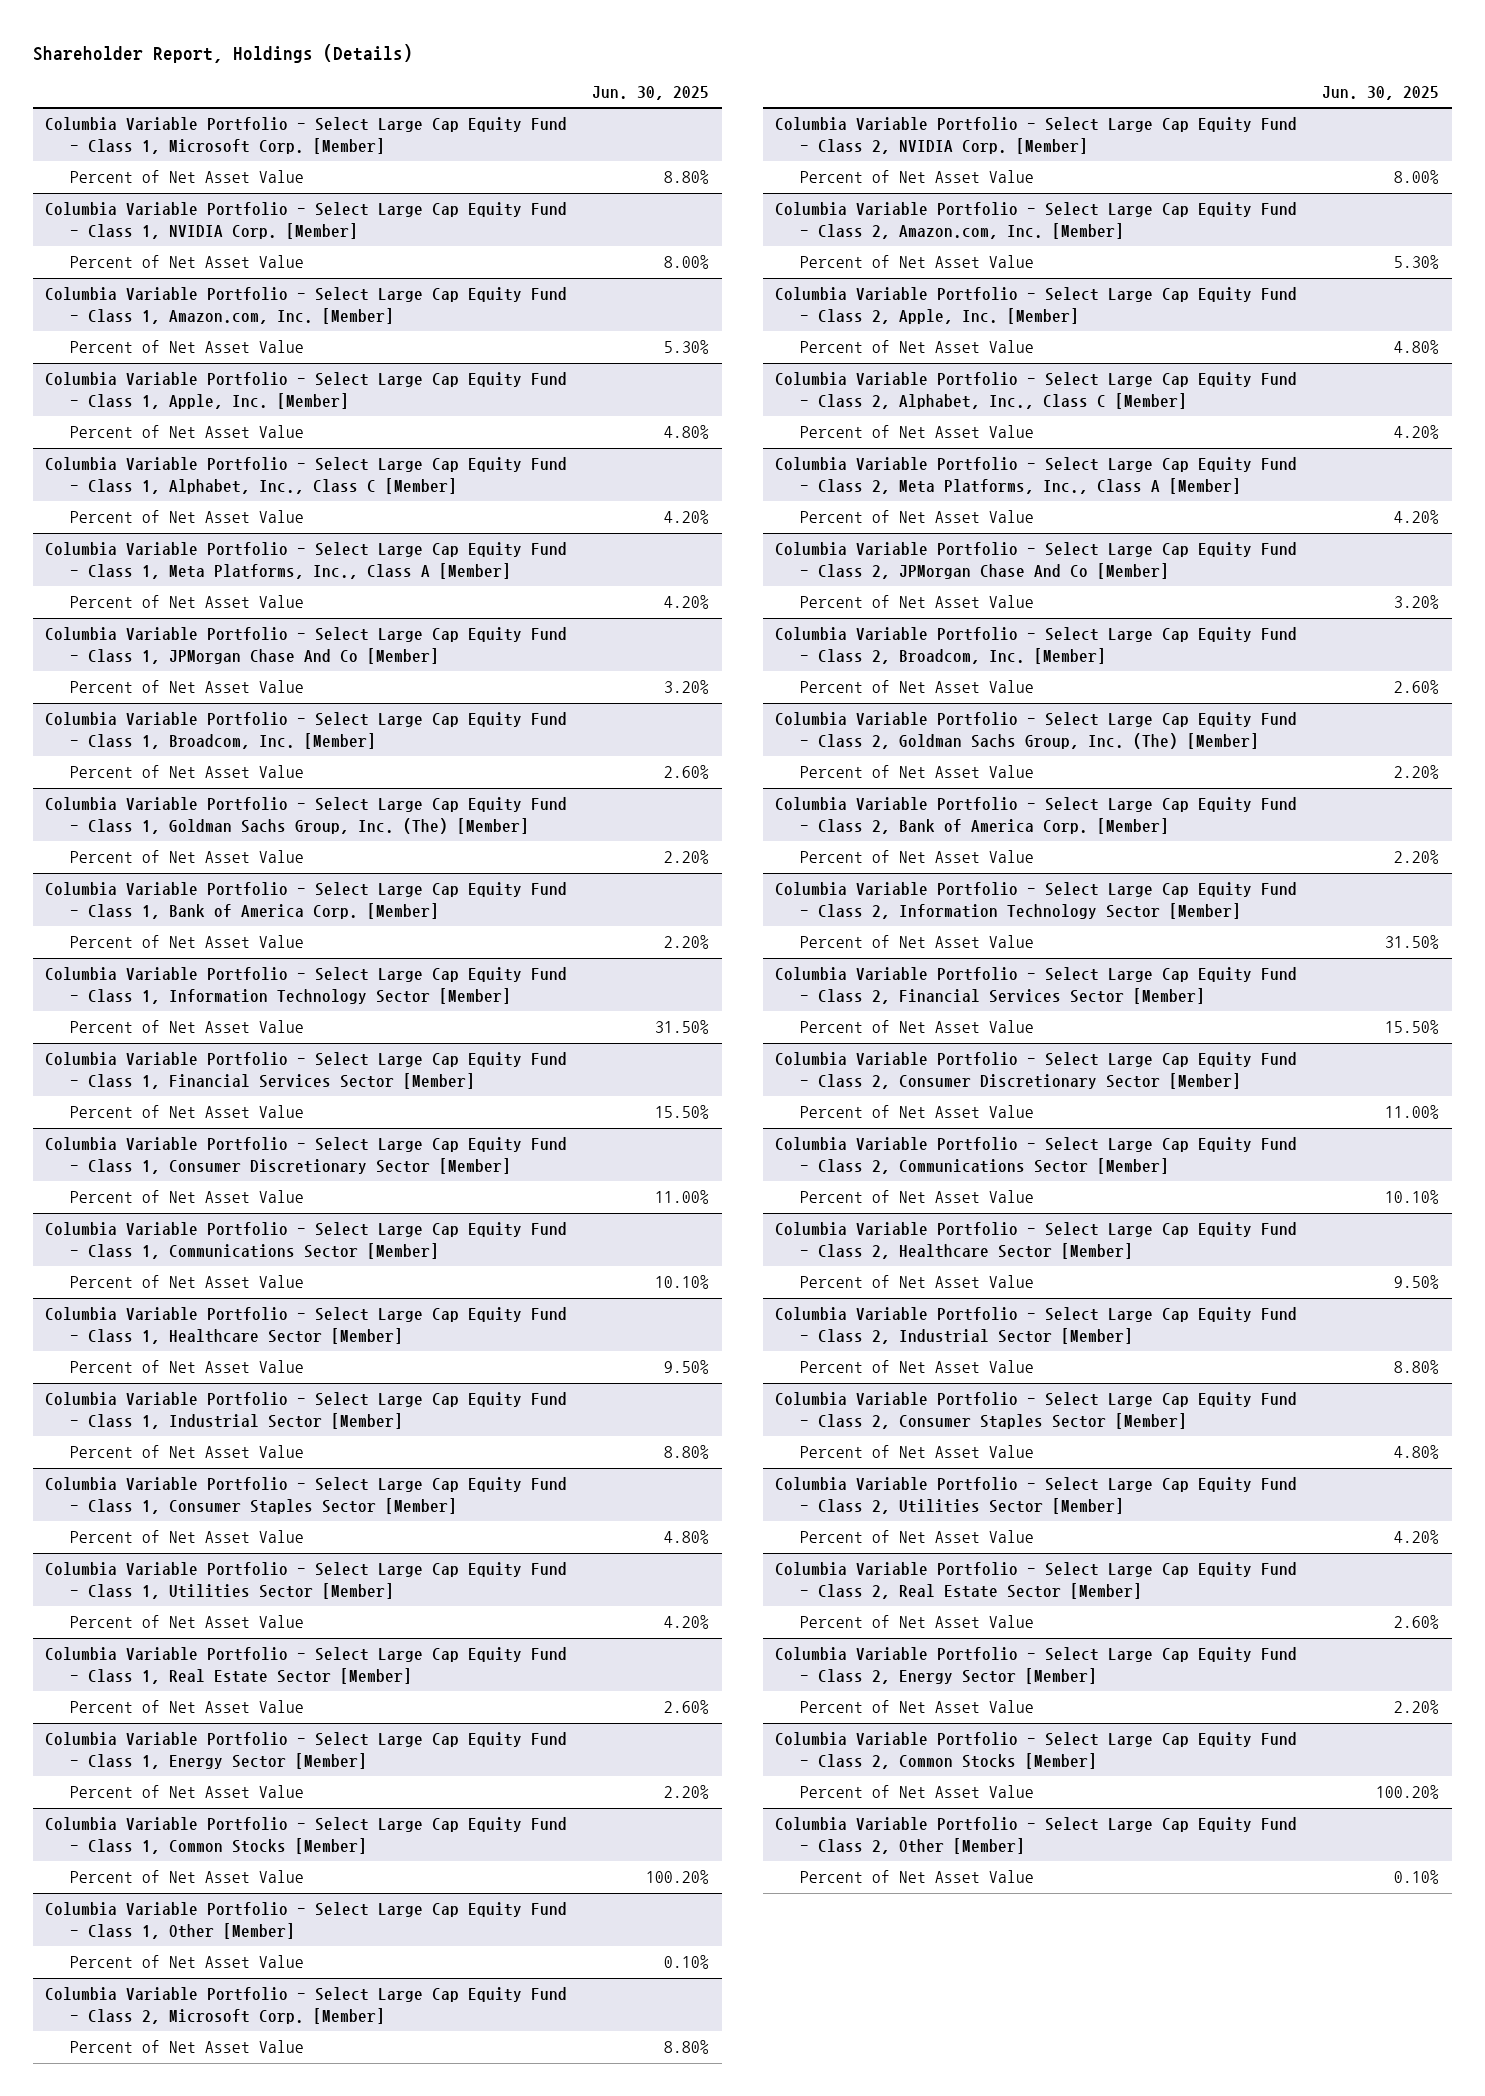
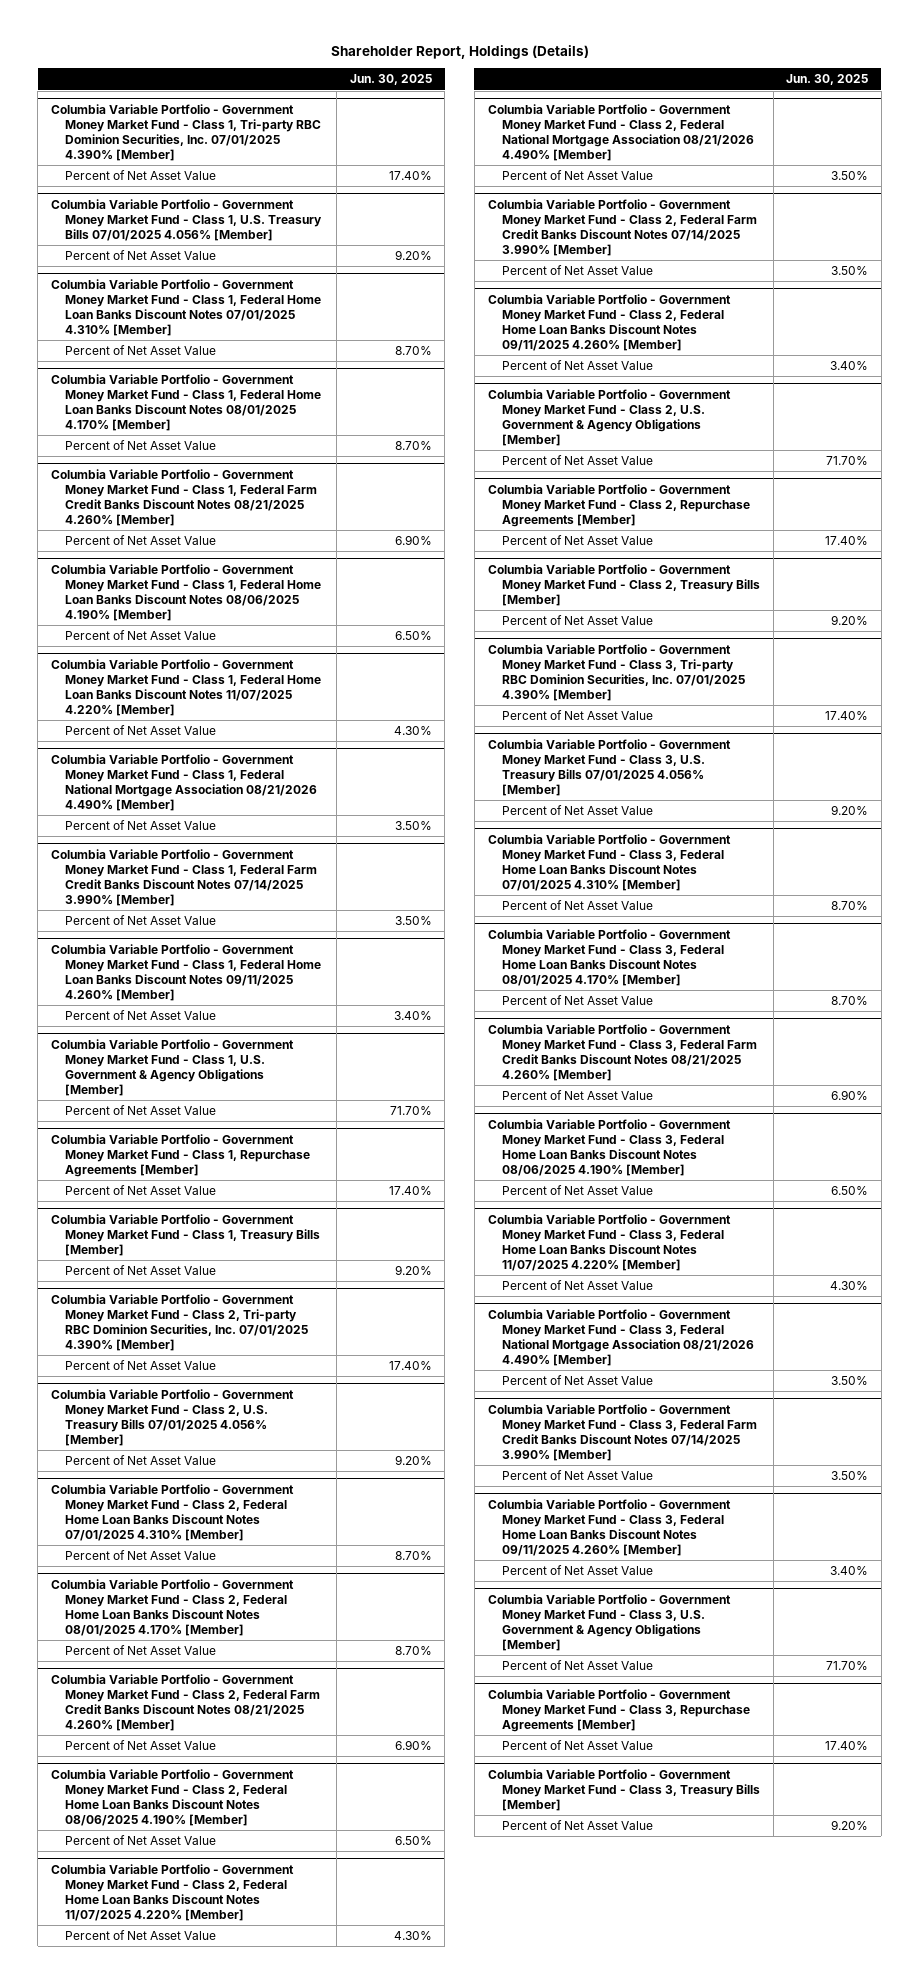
- Columbia Variable Portfolio - Select Large Cap Equity Fund - Class 1, Microsoft Corp. [Member]
- Percent of Net Asset Value | 8.80%
- Columbia Variable Portfolio - Select Large Cap Equity Fund - Class 1, NVIDIA Corp. [Member]
- Percent of Net Asset Value | 8.00%
- Columbia Variable Portfolio - Select Large Cap Equity Fund - Class 1, Amazon.com, Inc. [Member]
- Percent of Net Asset Value | 5.30%
- Columbia Variable Portfolio - Select Large Cap Equity Fund - Class 1, Apple, Inc. [Member]
- Percent of Net Asset Value | 4.80%
- Columbia Variable Portfolio - Select Large Cap Equity Fund - Class 1, Alphabet, Inc., Class C [Member]
- Percent of Net Asset Value | 4.20%
- Columbia Variable Portfolio - Select Large Cap Equity Fund - Class 1, Meta Platforms, Inc., Class A [Member]
- Percent of Net Asset Value | 4.20%
- Columbia Variable Portfolio - Select Large Cap Equity Fund - Class 1, JPMorgan Chase And Co [Member]
- Percent of Net Asset Value | 3.20%
- Columbia Variable Portfolio - Select Large Cap Equity Fund - Class 1, Broadcom, Inc. [Member]
- Percent of Net Asset Value | 2.60%
- Columbia Variable Portfolio - Select Large Cap Equity Fund - Class 1, Goldman Sachs Group, Inc. (The) [Member]
- Percent of Net Asset Value | 2.20%
- Columbia Variable Portfolio - Select Large Cap Equity Fund - Class 1, Bank of America Corp. [Member]
- Percent of Net Asset Value | 2.20%
- Columbia Variable Portfolio - Select Large Cap Equity Fund - Class 1, Information Technology Sector [Member]
- Percent of Net Asset Value | 31.50%
- Columbia Variable Portfolio - Select Large Cap Equity Fund - Class 1, Financial Services Sector [Member]
- Percent of Net Asset Value | 15.50%
- Columbia Variable Portfolio - Select Large Cap Equity Fund - Class 1, Consumer Discretionary Sector [Member]
- Percent of Net Asset Value | 11.00%
- Columbia Variable Portfolio - Select Large Cap Equity Fund - Class 1, Communications Sector [Member]
- Percent of Net Asset Value | 10.10%
- Columbia Variable Portfolio - Select Large Cap Equity Fund - Class 1, Healthcare Sector [Member]
- Percent of Net Asset Value | 9.50%
- Columbia Variable Portfolio - Select Large Cap Equity Fund - Class 1, Industrial Sector [Member]
- Percent of Net Asset Value | 8.80%
- Columbia Variable Portfolio - Select Large Cap Equity Fund - Class 1, Consumer Staples Sector [Member]
- Percent of Net Asset Value | 4.80%
- Columbia Variable Portfolio - Select Large Cap Equity Fund - Class 1, Utilities Sector [Member]
- Percent of Net Asset Value | 4.20%
- Columbia Variable Portfolio - Select Large Cap Equity Fund - Class 1, Real Estate Sector [Member]
- Percent of Net Asset Value | 2.60%
- Columbia Variable Portfolio - Select Large Cap Equity Fund - Class 1, Energy Sector [Member]
- Percent of Net Asset Value | 2.20%
- Columbia Variable Portfolio - Select Large Cap Equity Fund - Class 1, Common Stocks [Member]
- Percent of Net Asset Value | 100.20%
- Columbia Variable Portfolio - Select Large Cap Equity Fund - Class 1, Other [Member]
- Percent of Net Asset Value | 0.10%
- Columbia Variable Portfolio - Select Large Cap Equity Fund - Class 2, Microsoft Corp. [Member]
- Percent of Net Asset Value | 8.80%
- Columbia Variable Portfolio - Select Large Cap Equity Fund - Class 2, NVIDIA Corp. [Member]
- Percent of Net Asset Value | 8.00%
- Columbia Variable Portfolio - Select Large Cap Equity Fund - Class 2, Amazon.com, Inc. [Member]
- Percent of Net Asset Value | 5.30%
- Columbia Variable Portfolio - Select Large Cap Equity Fund - Class 2, Apple, Inc. [Member]
- Percent of Net Asset Value | 4.80%
- Columbia Variable Portfolio - Select Large Cap Equity Fund - Class 2, Alphabet, Inc., Class C [Member]
- Percent of Net Asset Value | 4.20%
- Columbia Variable Portfolio - Select Large Cap Equity Fund - Class 2, Meta Platforms, Inc., Class A [Member]
- Percent of Net Asset Value | 4.20%
- Columbia Variable Portfolio - Select Large Cap Equity Fund - Class 2, JPMorgan Chase And Co [Member]
- Percent of Net Asset Value | 3.20%
- Columbia Variable Portfolio - Select Large Cap Equity Fund - Class 2, Broadcom, Inc. [Member]
- Percent of Net Asset Value | 2.60%
- Columbia Variable Portfolio - Select Large Cap Equity Fund - Class 2, Goldman Sachs Group, Inc. (The) [Member]
- Percent of Net Asset Value | 2.20%
- Columbia Variable Portfolio - Select Large Cap Equity Fund - Class 2, Bank of America Corp. [Member]
- Percent of Net Asset Value | 2.20%
- Columbia Variable Portfolio - Select Large Cap Equity Fund - Class 2, Information Technology Sector [Member]
- Percent of Net Asset Value | 31.50%
- Columbia Variable Portfolio - Select Large Cap Equity Fund - Class 2, Financial Services Sector [Member]
- Percent of Net Asset Value | 15.50%
- Columbia Variable Portfolio - Select Large Cap Equity Fund - Class 2, Consumer Discretionary Sector [Member]
- Percent of Net Asset Value | 11.00%
- Columbia Variable Portfolio - Select Large Cap Equity Fund - Class 2, Communications Sector [Member]
- Percent of Net Asset Value | 10.10%
- Columbia Variable Portfolio - Select Large Cap Equity Fund - Class 2, Healthcare Sector [Member]
- Percent of Net Asset Value | 9.50%
- Columbia Variable Portfolio - Select Large Cap Equity Fund - Class 2, Industrial Sector [Member]
- Percent of Net Asset Value | 8.80%
- Columbia Variable Portfolio - Select Large Cap Equity Fund - Class 2, Consumer Staples Sector [Member]
- Percent of Net Asset Value | 4.80%
- Columbia Variable Portfolio - Select Large Cap Equity Fund - Class 2, Utilities Sector [Member]
- Percent of Net Asset Value | 4.20%
- Columbia Variable Portfolio - Select Large Cap Equity Fund - Class 2, Real Estate Sector [Member]
- Percent of Net Asset Value | 2.60%
- Columbia Variable Portfolio - Select Large Cap Equity Fund - Class 2, Energy Sector [Member]
- Percent of Net Asset Value | 2.20%
- Columbia Variable Portfolio - Select Large Cap Equity Fund - Class 2, Common Stocks [Member]
- Percent of Net Asset Value | 100.20%
- Columbia Variable Portfolio - Select Large Cap Equity Fund - Class 2, Other [Member]
- Percent of Net Asset Value | 0.10%
+ Columbia Variable Portfolio - Government Money Market Fund - Class 1, Tri-party RBC Dominion Securities, Inc. 07/01/2025 4.390% [Member]
+ Percent of Net Asset Value | 17.40%
+ Columbia Variable Portfolio - Government Money Market Fund - Class 1, U.S. Treasury Bills 07/01/2025 4.056% [Member]
+ Percent of Net Asset Value | 9.20%
+ Columbia Variable Portfolio - Government Money Market Fund - Class 1, Federal Home Loan Banks Discount Notes 07/01/2025 4.310% [Member]
+ Percent of Net Asset Value | 8.70%
+ Columbia Variable Portfolio - Government Money Market Fund - Class 1, Federal Home Loan Banks Discount Notes 08/01/2025 4.170% [Member]
+ Percent of Net Asset Value | 8.70%
+ Columbia Variable Portfolio - Government Money Market Fund - Class 1, Federal Farm Credit Banks Discount Notes 08/21/2025 4.260% [Member]
+ Percent of Net Asset Value | 6.90%
+ Columbia Variable Portfolio - Government Money Market Fund - Class 1, Federal Home Loan Banks Discount Notes 08/06/2025 4.190% [Member]
+ Percent of Net Asset Value | 6.50%
+ Columbia Variable Portfolio - Government Money Market Fund - Class 1, Federal Home Loan Banks Discount Notes 11/07/2025 4.220% [Member]
+ Percent of Net Asset Value | 4.30%
+ Columbia Variable Portfolio - Government Money Market Fund - Class 1, Federal National Mortgage Association 08/21/2026 4.490% [Member]
+ Percent of Net Asset Value | 3.50%
+ Columbia Variable Portfolio - Government Money Market Fund - Class 1, Federal Farm Credit Banks Discount Notes 07/14/2025 3.990% [Member]
+ Percent of Net Asset Value | 3.50%
+ Columbia Variable Portfolio - Government Money Market Fund - Class 1, Federal Home Loan Banks Discount Notes 09/11/2025 4.260% [Member]
+ Percent of Net Asset Value | 3.40%
+ Columbia Variable Portfolio - Government Money Market Fund - Class 1, U.S. Government & Agency Obligations [Member]
+ Percent of Net Asset Value | 71.70%
+ Columbia Variable Portfolio - Government Money Market Fund - Class 1, Repurchase Agreements [Member]
+ Percent of Net Asset Value | 17.40%
+ Columbia Variable Portfolio - Government Money Market Fund - Class 1, Treasury Bills [Member]
+ Percent of Net Asset Value | 9.20%
+ Columbia Variable Portfolio - Government Money Market Fund - Class 2, Tri-party RBC Dominion Securities, Inc. 07/01/2025 4.390% [Member]
+ Percent of Net Asset Value | 17.40%
+ Columbia Variable Portfolio - Government Money Market Fund - Class 2, U.S. Treasury Bills 07/01/2025 4.056% [Member]
+ Percent of Net Asset Value | 9.20%
+ Columbia Variable Portfolio - Government Money Market Fund - Class 2, Federal Home Loan Banks Discount Notes 07/01/2025 4.310% [Member]
+ Percent of Net Asset Value | 8.70%
+ Columbia Variable Portfolio - Government Money Market Fund - Class 2, Federal Home Loan Banks Discount Notes 08/01/2025 4.170% [Member]
+ Percent of Net Asset Value | 8.70%
+ Columbia Variable Portfolio - Government Money Market Fund - Class 2, Federal Farm Credit Banks Discount Notes 08/21/2025 4.260% [Member]
+ Percent of Net Asset Value | 6.90%
+ Columbia Variable Portfolio - Government Money Market Fund - Class 2, Federal Home Loan Banks Discount Notes 08/06/2025 4.190% [Member]
+ Percent of Net Asset Value | 6.50%
+ Columbia Variable Portfolio - Government Money Market Fund - Class 2, Federal Home Loan Banks Discount Notes 11/07/2025 4.220% [Member]
+ Percent of Net Asset Value | 4.30%
+ Columbia Variable Portfolio - Government Money Market Fund - Class 2, Federal National Mortgage Association 08/21/2026 4.490% [Member]
+ Percent of Net Asset Value | 3.50%
+ Columbia Variable Portfolio - Government Money Market Fund - Class 2, Federal Farm Credit Banks Discount Notes 07/14/2025 3.990% [Member]
+ Percent of Net Asset Value | 3.50%
+ Columbia Variable Portfolio - Government Money Market Fund - Class 2, Federal Home Loan Banks Discount Notes 09/11/2025 4.260% [Member]
+ Percent of Net Asset Value | 3.40%
+ Columbia Variable Portfolio - Government Money Market Fund - Class 2, U.S. Government & Agency Obligations [Member]
+ Percent of Net Asset Value | 71.70%
+ Columbia Variable Portfolio - Government Money Market Fund - Class 2, Repurchase Agreements [Member]
+ Percent of Net Asset Value | 17.40%
+ Columbia Variable Portfolio - Government Money Market Fund - Class 2, Treasury Bills [Member]
+ Percent of Net Asset Value | 9.20%
+ Columbia Variable Portfolio - Government Money Market Fund - Class 3, Tri-party RBC Dominion Securities, Inc. 07/01/2025 4.390% [Member]
+ Percent of Net Asset Value | 17.40%
+ Columbia Variable Portfolio - Government Money Market Fund - Class 3, U.S. Treasury Bills 07/01/2025 4.056% [Member]
+ Percent of Net Asset Value | 9.20%
+ Columbia Variable Portfolio - Government Money Market Fund - Class 3, Federal Home Loan Banks Discount Notes 07/01/2025 4.310% [Member]
+ Percent of Net Asset Value | 8.70%
+ Columbia Variable Portfolio - Government Money Market Fund - Class 3, Federal Home Loan Banks Discount Notes 08/01/2025 4.170% [Member]
+ Percent of Net Asset Value | 8.70%
+ Columbia Variable Portfolio - Government Money Market Fund - Class 3, Federal Farm Credit Banks Discount Notes 08/21/2025 4.260% [Member]
+ Percent of Net Asset Value | 6.90%
+ Columbia Variable Portfolio - Government Money Market Fund - Class 3, Federal Home Loan Banks Discount Notes 08/06/2025 4.190% [Member]
+ Percent of Net Asset Value | 6.50%
+ Columbia Variable Portfolio - Government Money Market Fund - Class 3, Federal Home Loan Banks Discount Notes 11/07/2025 4.220% [Member]
+ Percent of Net Asset Value | 4.30%
+ Columbia Variable Portfolio - Government Money Market Fund - Class 3, Federal National Mortgage Association 08/21/2026 4.490% [Member]
+ Percent of Net Asset Value | 3.50%
+ Columbia Variable Portfolio - Government Money Market Fund - Class 3, Federal Farm Credit Banks Discount Notes 07/14/2025 3.990% [Member]
+ Percent of Net Asset Value | 3.50%
+ Columbia Variable Portfolio - Government Money Market Fund - Class 3, Federal Home Loan Banks Discount Notes 09/11/2025 4.260% [Member]
+ Percent of Net Asset Value | 3.40%
+ Columbia Variable Portfolio - Government Money Market Fund - Class 3, U.S. Government & Agency Obligations [Member]
+ Percent of Net Asset Value | 71.70%
+ Columbia Variable Portfolio - Government Money Market Fund - Class 3, Repurchase Agreements [Member]
+ Percent of Net Asset Value | 17.40%
+ Columbia Variable Portfolio - Government Money Market Fund - Class 3, Treasury Bills [Member]
+ Percent of Net Asset Value | 9.20%

